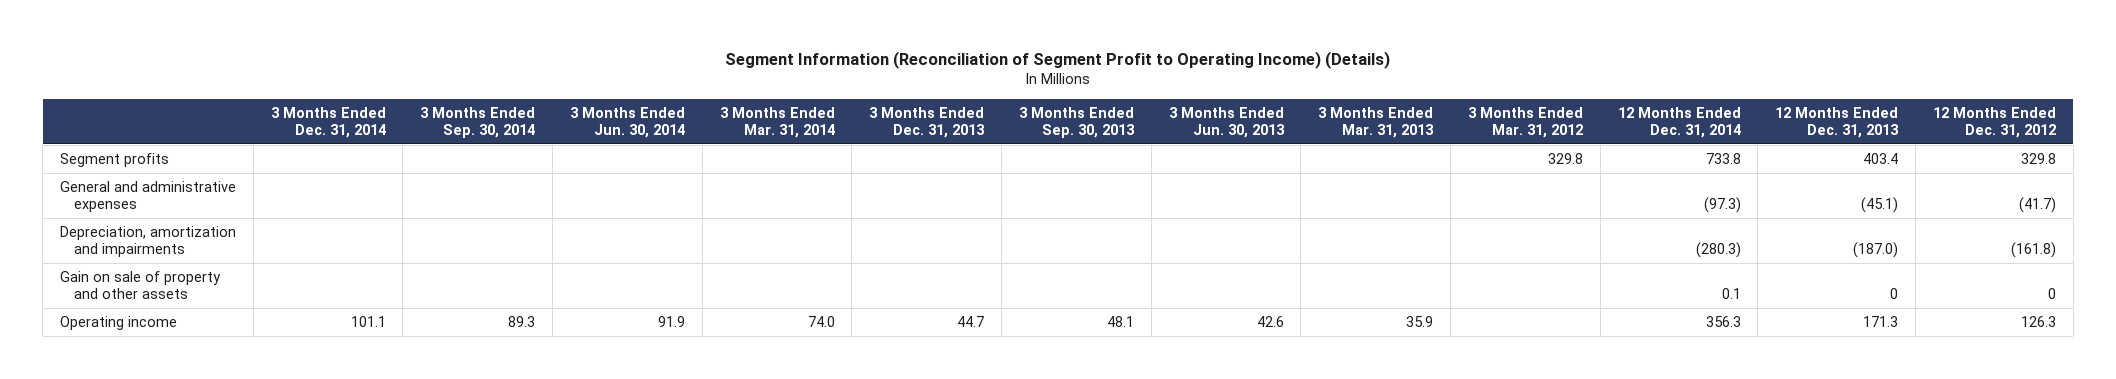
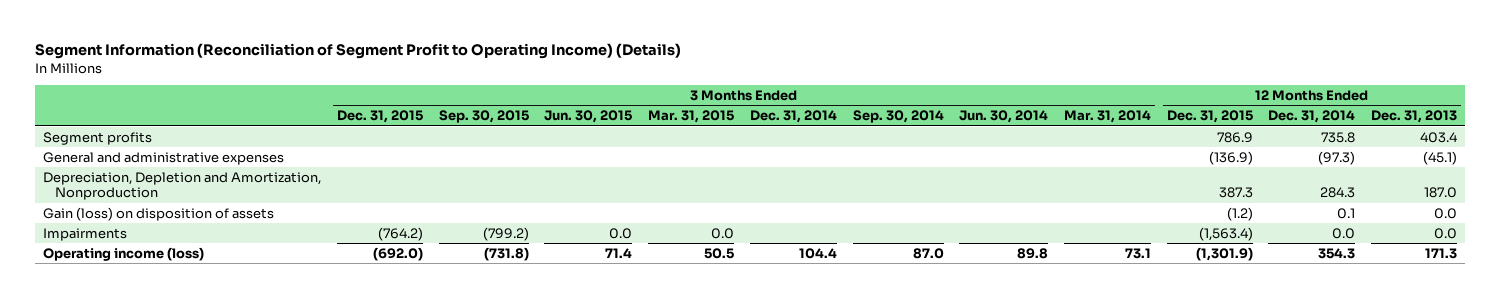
- | 3 Months Ended Dec. 31, 2014 | 3 Months Ended Sep. 30, 2014 | 3 Months Ended Jun. 30, 2014 | 3 Months Ended Mar. 31, 2014 | 3 Months Ended Dec. 31, 2013 | 3 Months Ended Sep. 30, 2013 | 3 Months Ended Jun. 30, 2013 | 3 Months Ended Mar. 31, 2013 | 3 Months Ended Mar. 31, 2012 | 12 Months Ended Dec. 31, 2014 | 12 Months Ended Dec. 31, 2013 | 12 Months Ended Dec. 31, 2012
+ | 3 Months Ended Dec. 31, 2015 | 3 Months Ended Sep. 30, 2015 | 3 Months Ended Jun. 30, 2015 | 3 Months Ended Mar. 31, 2015 | 3 Months Ended Dec. 31, 2014 | 3 Months Ended Sep. 30, 2014 | 3 Months Ended Jun. 30, 2014 | 3 Months Ended Mar. 31, 2014 | 12 Months Ended Dec. 31, 2015 | 12 Months Ended Dec. 31, 2014 | 12 Months Ended Dec. 31, 2013
- Segment profits | | | | | | | | | 329.8 | 733.8 | 403.4 | 329.8
+ Segment profits | | | | | | | | | 786.9 | 735.8 | 403.4
- Depreciation, amortization and impairments | | | | | | | | | | (280.3) | (187.0) | (161.8)
- Gain on sale of property and other assets | | | | | | | | | | 0.1 | 0 | 0
- Operating income | 101.1 | 89.3 | 91.9 | 74.0 | 44.7 | 48.1 | 42.6 | 35.9 | | 356.3 | 171.3 | 126.3
+ Depreciation, Depletion and Amortization, Nonproduction | | | | | | | | | 387.3 | 284.3 | 187.0
+ Gain (loss) on disposition of assets | | | | | | | | | (1.2) | 0.1 | 0.0
+ Impairments | (764.2) | (799.2) | 0.0 | 0.0 | | | | | (1,563.4) | 0.0 | 0.0
+ Operating income (loss) | (692.0) | (731.8) | 71.4 | 50.5 | 104.4 | 87.0 | 89.8 | 73.1 | (1,301.9) | 354.3 | 171.3

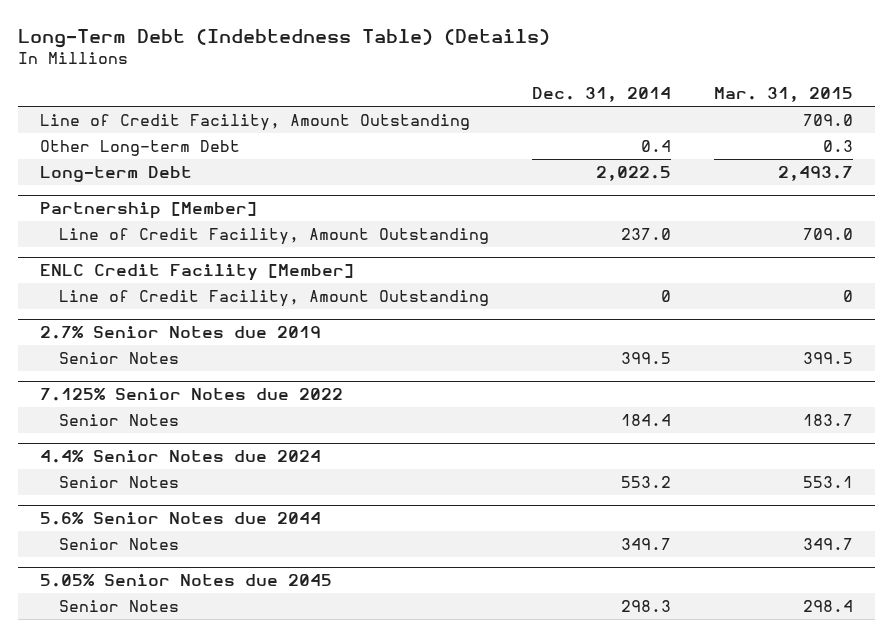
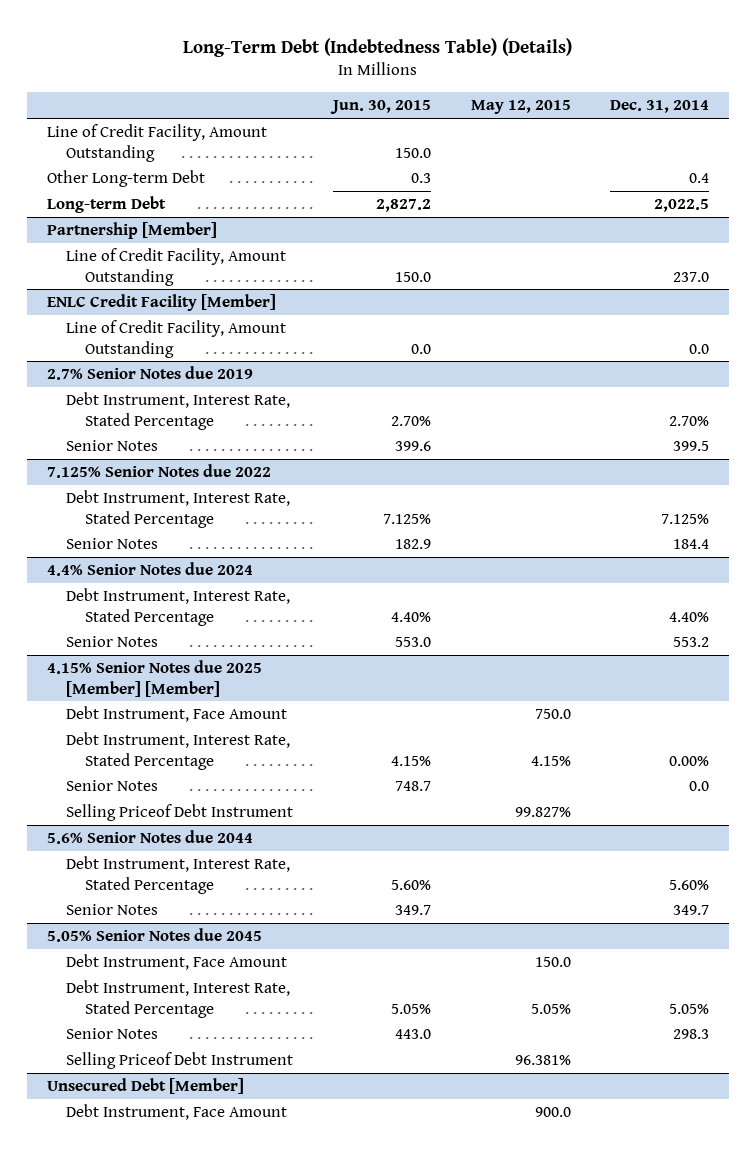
- | Dec. 31, 2014 | Mar. 31, 2015
+ | Jun. 30, 2015 | May 12, 2015 | Dec. 31, 2014
@ ENLC Credit Facility [Member]
- Line of Credit Facility, Amount Outstanding | 0 | 0
+ Line of Credit Facility, Amount Outstanding | 0.0 | | 0.0
@ 2.7% Senior Notes due 2019
+ Debt Instrument, Interest Rate, Stated Percentage | 2.70% | | 2.70%
@ 7.125% Senior Notes due 2022
+ Debt Instrument, Interest Rate, Stated Percentage | 7.125% | | 7.125%
@ 4.4% Senior Notes due 2024
+ Debt Instrument, Interest Rate, Stated Percentage | 4.40% | | 4.40%
+ 4.15% Senior Notes due 2025 [Member] [Member]
+ Debt Instrument, Face Amount | | 750.0 |
+ Debt Instrument, Interest Rate, Stated Percentage | 4.15% | 4.15% | 0.00%
+ Senior Notes | 748.7 | | 0.0
+ Selling Priceof Debt Instrument | | 99.827% |
@ 5.6% Senior Notes due 2044
+ Debt Instrument, Interest Rate, Stated Percentage | 5.60% | | 5.60%
@ 5.05% Senior Notes due 2045
+ Debt Instrument, Face Amount | | 150.0 |
+ Debt Instrument, Interest Rate, Stated Percentage | 5.05% | 5.05% | 5.05%
+ Selling Priceof Debt Instrument | | 96.381% |
+ Unsecured Debt [Member]
+ Debt Instrument, Face Amount | | 900.0 |

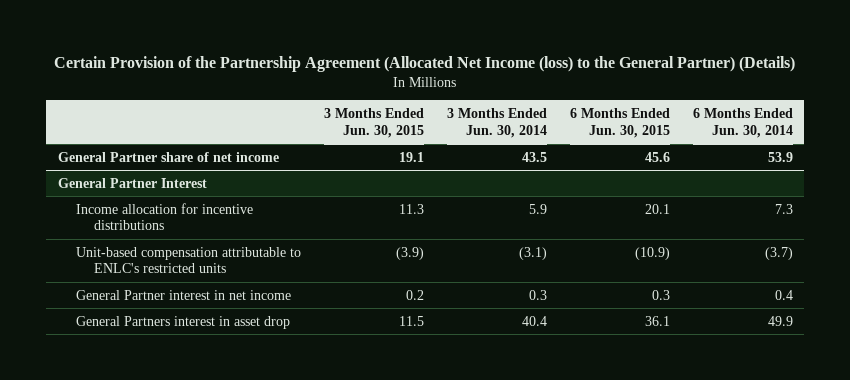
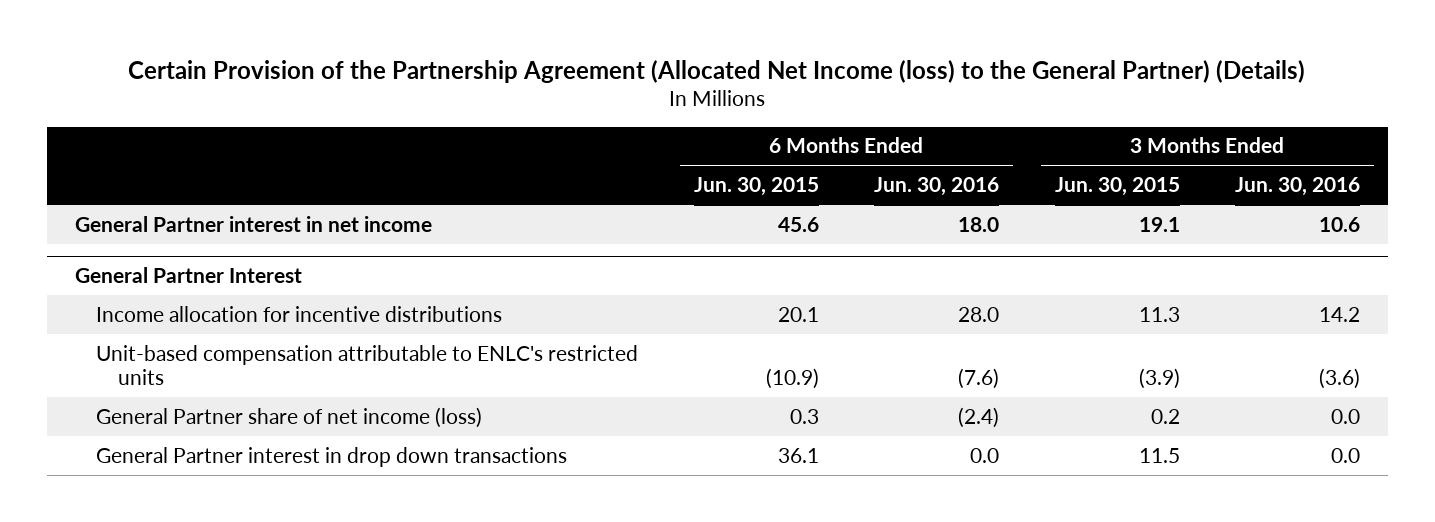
- | 3 Months Ended Jun. 30, 2015 | 3 Months Ended Jun. 30, 2014 | 6 Months Ended Jun. 30, 2015 | 6 Months Ended Jun. 30, 2014
+ | 6 Months Ended Jun. 30, 2015 | 6 Months Ended Jun. 30, 2016 | 3 Months Ended Jun. 30, 2015 | 3 Months Ended Jun. 30, 2016
- General Partner share of net income | 19.1 | 43.5 | 45.6 | 53.9
+ General Partner interest in net income | 45.6 | 18.0 | 19.1 | 10.6
@ General Partner Interest
- General Partner interest in net income | 0.2 | 0.3 | 0.3 | 0.4
- General Partners interest in asset drop | 11.5 | 40.4 | 36.1 | 49.9
+ General Partner share of net income (loss) | 0.3 | (2.4) | 0.2 | 0.0
+ General Partner interest in drop down transactions | 36.1 | 0.0 | 11.5 | 0.0

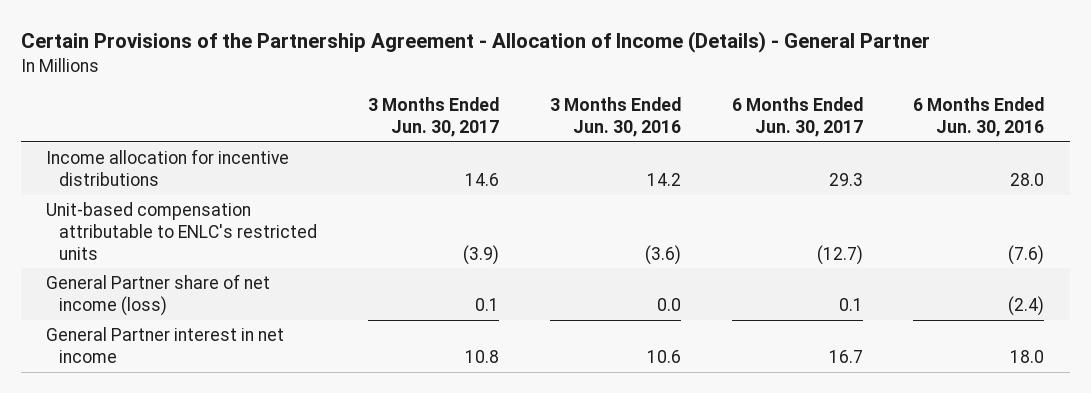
- Certain Provision of the Partnership Agreement (Allocated Net Income (loss) to the General Partner) (Details)
+ Certain Provisions of the Partnership Agreement - Allocation of Income (Details) - General Partner
- | 6 Months Ended Jun. 30, 2015 | 6 Months Ended Jun. 30, 2016 | 3 Months Ended Jun. 30, 2015 | 3 Months Ended Jun. 30, 2016
+ | 3 Months Ended Jun. 30, 2017 | 3 Months Ended Jun. 30, 2016 | 6 Months Ended Jun. 30, 2017 | 6 Months Ended Jun. 30, 2016
- General Partner Interest
- General Partner interest in drop down transactions | 36.1 | 0.0 | 11.5 | 0.0
moved down: General Partner interest in net income | 10.8 | 10.6 | 16.7 | 18.0

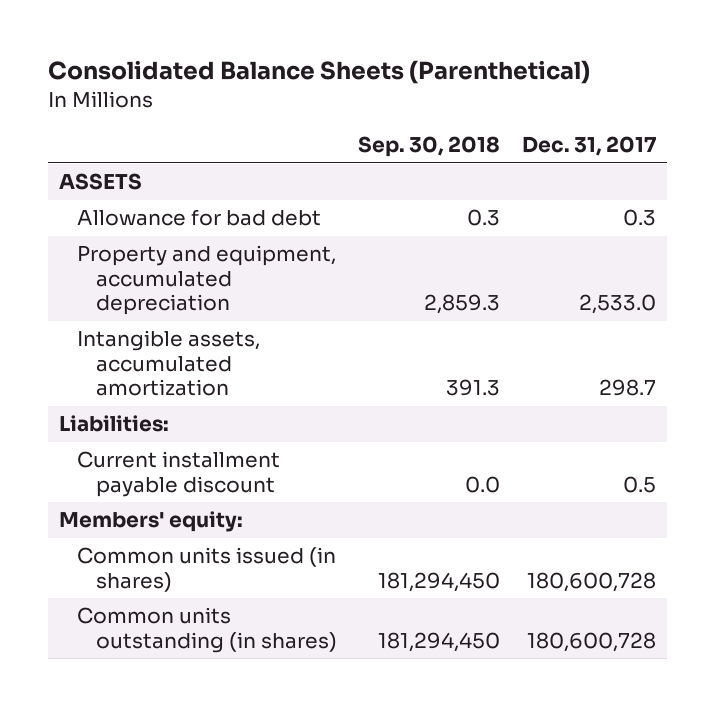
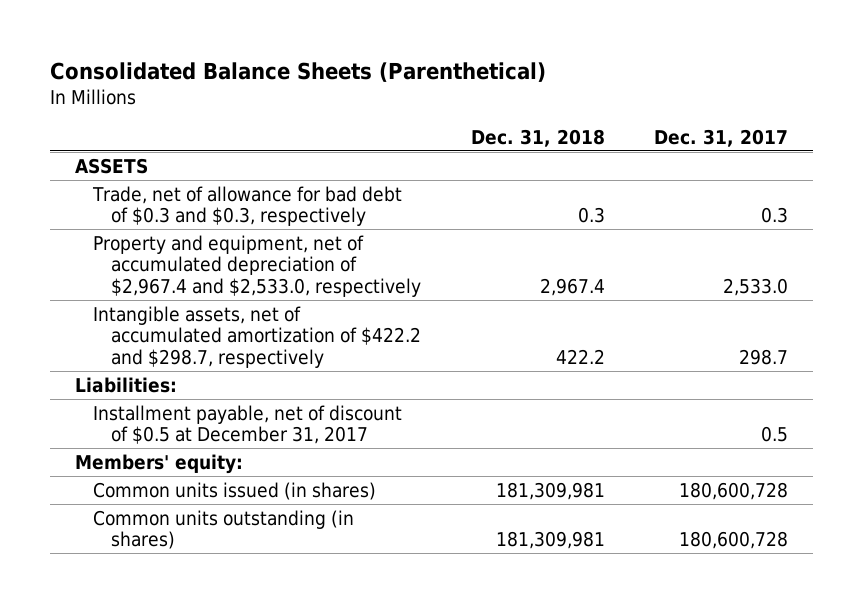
- | Sep. 30, 2018 | Dec. 31, 2017
+ | Dec. 31, 2018 | Dec. 31, 2017
- Allowance for bad debt | 0.3 | 0.3
- Property and equipment, accumulated depreciation | 2,859.3 | 2,533.0
- Intangible assets, accumulated amortization | 391.3 | 298.7
+ Trade, net of allowance for bad debt of $0.3 and $0.3, respectively | 0.3 | 0.3
+ Property and equipment, net of accumulated depreciation of $2,967.4 and $2,533.0, respectively | 2,967.4 | 2,533.0
+ Intangible assets, net of accumulated amortization of $422.2 and $298.7, respectively | 422.2 | 298.7
- Current installment payable discount | 0.0 | 0.5
+ Installment payable, net of discount of $0.5 at December 31, 2017 | | 0.5

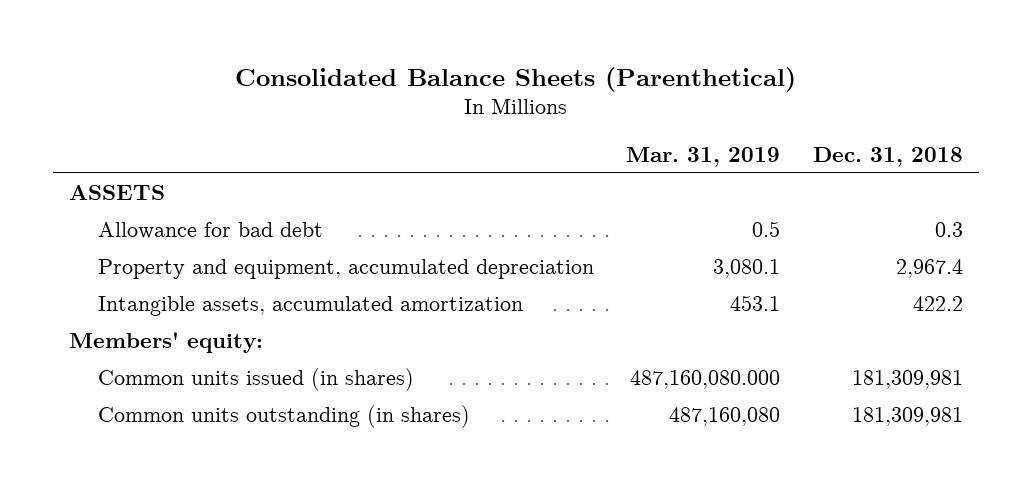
- | Dec. 31, 2018 | Dec. 31, 2017
+ | Mar. 31, 2019 | Dec. 31, 2018
- Trade, net of allowance for bad debt of $0.3 and $0.3, respectively | 0.3 | 0.3
- Property and equipment, net of accumulated depreciation of $2,967.4 and $2,533.0, respectively | 2,967.4 | 2,533.0
- Intangible assets, net of accumulated amortization of $422.2 and $298.7, respectively | 422.2 | 298.7
- Liabilities:
- Installment payable, net of discount of $0.5 at December 31, 2017 | | 0.5
+ Allowance for bad debt | 0.5 | 0.3
+ Property and equipment, accumulated depreciation | 3,080.1 | 2,967.4
+ Intangible assets, accumulated amortization | 453.1 | 422.2

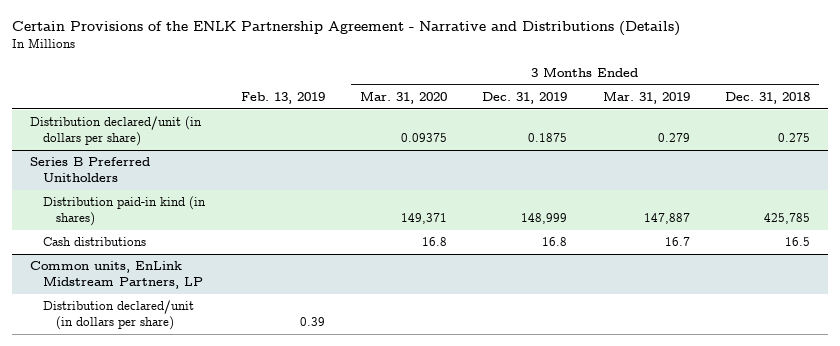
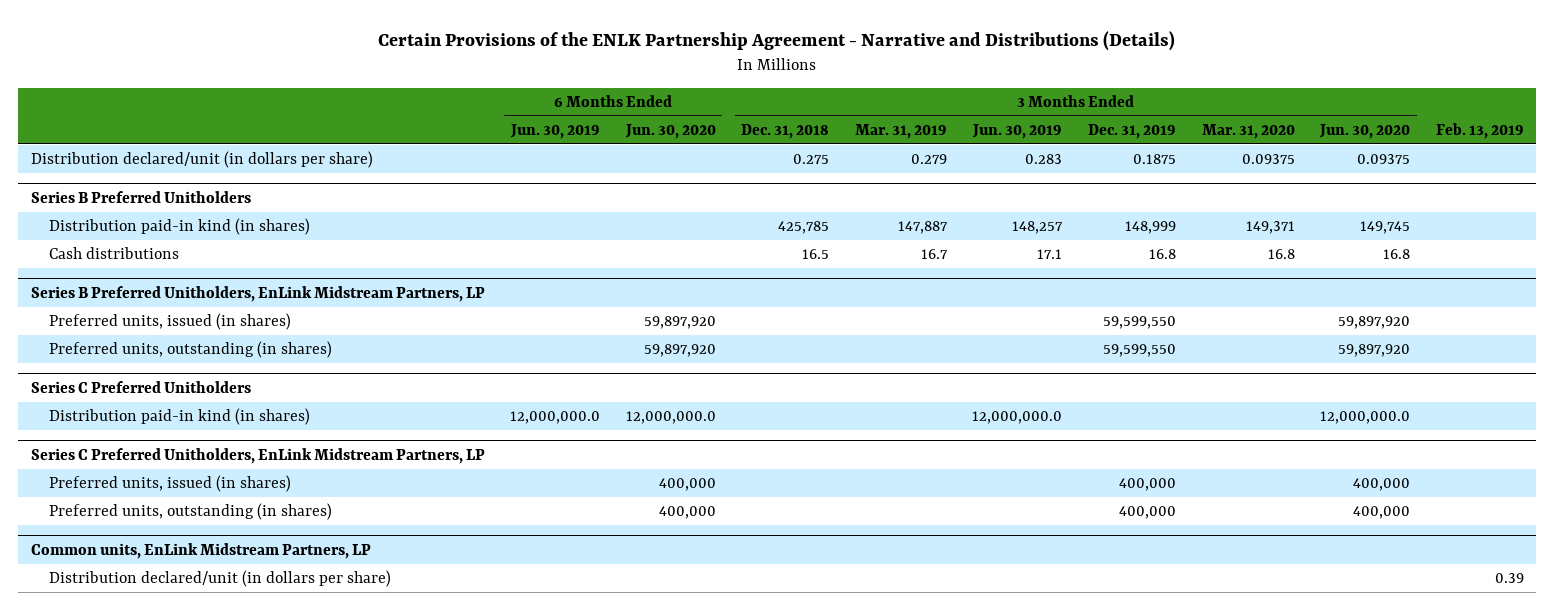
- | Feb. 13, 2019 | 3 Months Ended Mar. 31, 2020 | 3 Months Ended Dec. 31, 2019 | 3 Months Ended Mar. 31, 2019 | 3 Months Ended Dec. 31, 2018
+ | 6 Months Ended Jun. 30, 2019 | 6 Months Ended Jun. 30, 2020 | 3 Months Ended Dec. 31, 2018 | 3 Months Ended Mar. 31, 2019 | 3 Months Ended Jun. 30, 2019 | 3 Months Ended Dec. 31, 2019 | 3 Months Ended Mar. 31, 2020 | 3 Months Ended Jun. 30, 2020 | Feb. 13, 2019
+ Series B Preferred Unitholders, EnLink Midstream Partners, LP
+ Preferred units, issued (in shares) | | 59,897,920 | | | | 59,599,550 | | 59,897,920 |
+ Preferred units, outstanding (in shares) | | 59,897,920 | | | | 59,599,550 | | 59,897,920 |
+ Series C Preferred Unitholders
+ Distribution paid-in kind (in shares) | 12,000,000.0 | 12,000,000.0 | | | 12,000,000.0 | | | 12,000,000.0 |
+ Series C Preferred Unitholders, EnLink Midstream Partners, LP
+ Preferred units, issued (in shares) | | 400,000 | | | | 400,000 | | 400,000 |
+ Preferred units, outstanding (in shares) | | 400,000 | | | | 400,000 | | 400,000 |

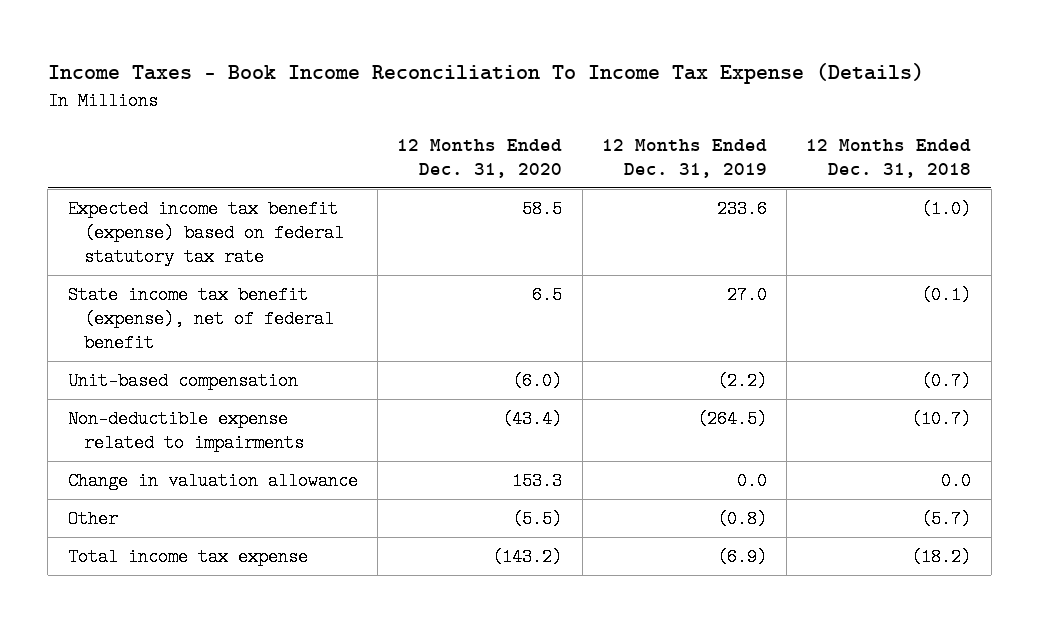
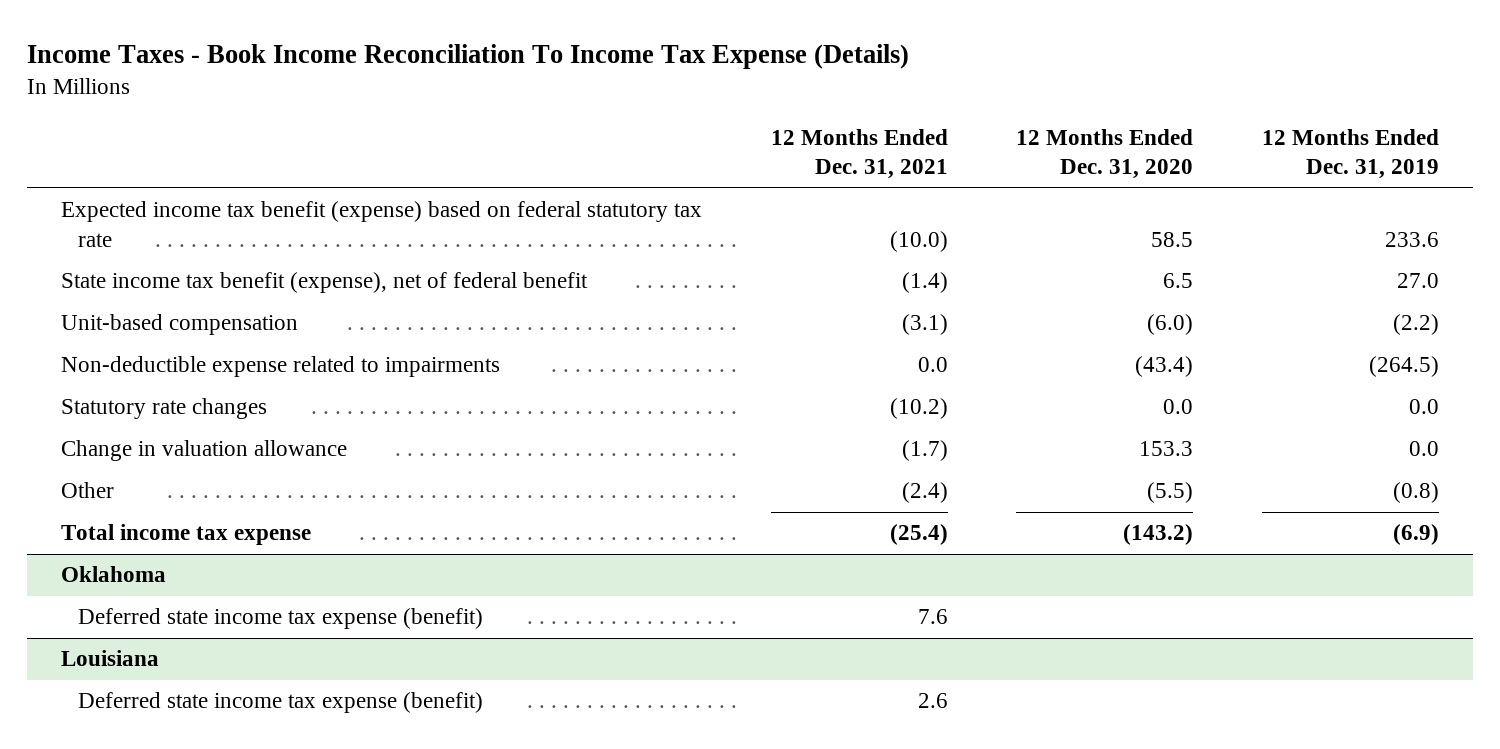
- | 12 Months Ended Dec. 31, 2020 | 12 Months Ended Dec. 31, 2019 | 12 Months Ended Dec. 31, 2018
+ | 12 Months Ended Dec. 31, 2021 | 12 Months Ended Dec. 31, 2020 | 12 Months Ended Dec. 31, 2019
+ Statutory rate changes | (10.2) | 0.0 | 0.0
+ Oklahoma
+ Deferred state income tax expense (benefit) | 7.6 | |
+ Louisiana
+ Deferred state income tax expense (benefit) | 2.6 | |

